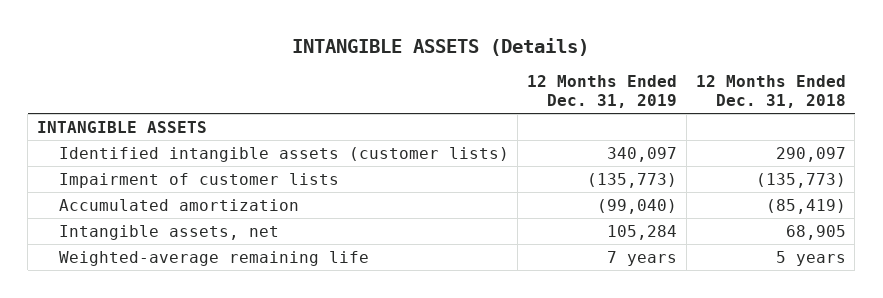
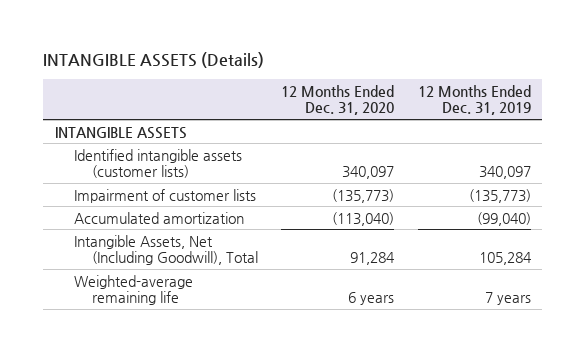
- | 12 Months Ended Dec. 31, 2019 | 12 Months Ended Dec. 31, 2018
+ | 12 Months Ended Dec. 31, 2020 | 12 Months Ended Dec. 31, 2019
- Intangible assets, net | 105,284 | 68,905
+ Intangible Assets, Net (Including Goodwill), Total | 91,284 | 105,284

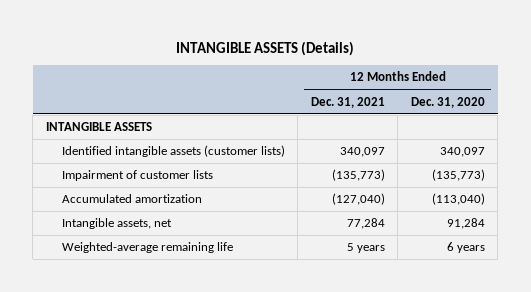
- | 12 Months Ended Dec. 31, 2020 | 12 Months Ended Dec. 31, 2019
+ | 12 Months Ended Dec. 31, 2021 | 12 Months Ended Dec. 31, 2020
- Intangible Assets, Net (Including Goodwill), Total | 91,284 | 105,284
+ Intangible assets, net | 77,284 | 91,284

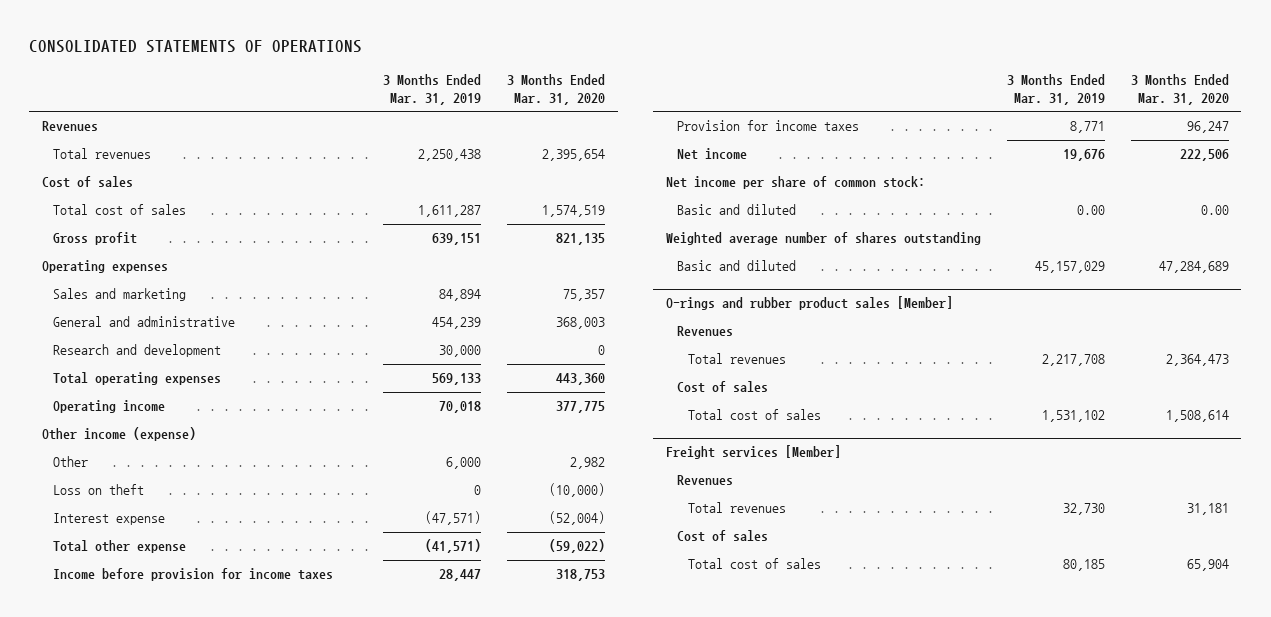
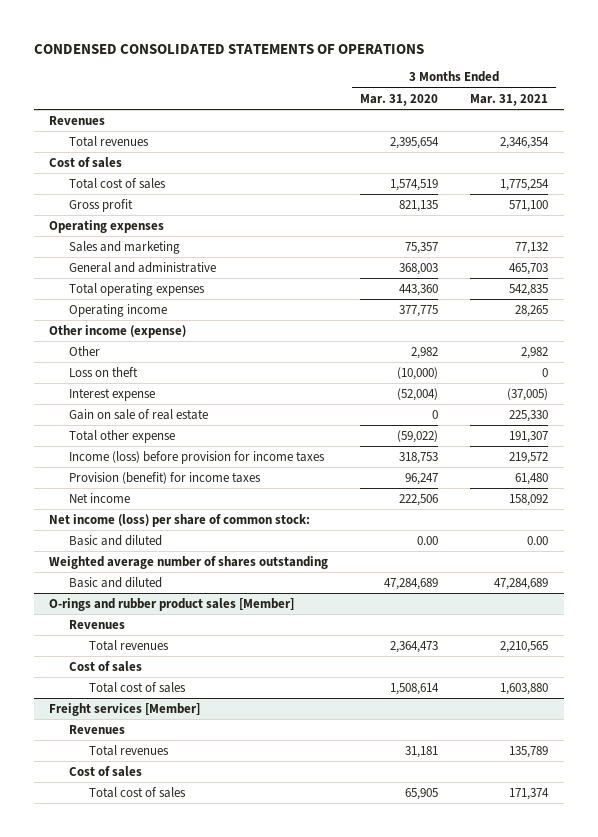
- CONSOLIDATED STATEMENTS OF OPERATIONS
+ CONDENSED CONSOLIDATED STATEMENTS OF OPERATIONS
- | 3 Months Ended Mar. 31, 2019 | 3 Months Ended Mar. 31, 2020
+ | 3 Months Ended Mar. 31, 2020 | 3 Months Ended Mar. 31, 2021
- Research and development | 30,000 | 0
+ Gain on sale of real estate | 0 | 225,330
- Income before provision for income taxes | 28,447 | 318,753
- Provision for income taxes | 8,771 | 96,247
+ Income (loss) before provision for income taxes | 318,753 | 219,572
+ Provision (benefit) for income taxes | 96,247 | 61,480
- Net income per share of common stock:
+ Net income (loss) per share of common stock:
@ Freight services [Member]
- Total cost of sales | 80,185 | 65,904
+ Total cost of sales | 65,905 | 171,374

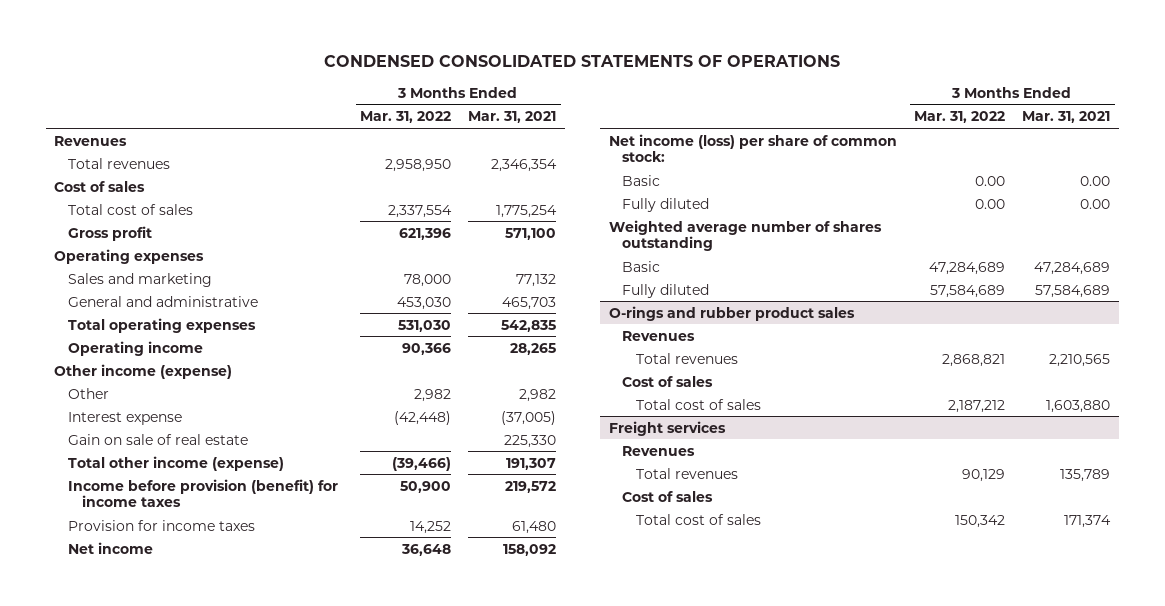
- | 3 Months Ended Mar. 31, 2020 | 3 Months Ended Mar. 31, 2021
+ | 3 Months Ended Mar. 31, 2022 | 3 Months Ended Mar. 31, 2021
- Loss on theft | (10,000) | 0
- Total other expense | (59,022) | 191,307
- Income (loss) before provision for income taxes | 318,753 | 219,572
- Provision (benefit) for income taxes | 96,247 | 61,480
+ Total other income (expense) | (39,466) | 191,307
+ Income before provision (benefit) for income taxes | 50,900 | 219,572
+ Provision for income taxes | 14,252 | 61,480
- Basic and diluted | 0.00 | 0.00
+ Basic | 0.00 | 0.00
+ Fully diluted | 0.00 | 0.00
- Basic and diluted | 47,284,689 | 47,284,689
- O-rings and rubber product sales [Member]
+ Basic | 47,284,689 | 47,284,689
+ Fully diluted | 57,584,689 | 57,584,689
+ O-rings and rubber product sales
- Freight services [Member]
+ Freight services

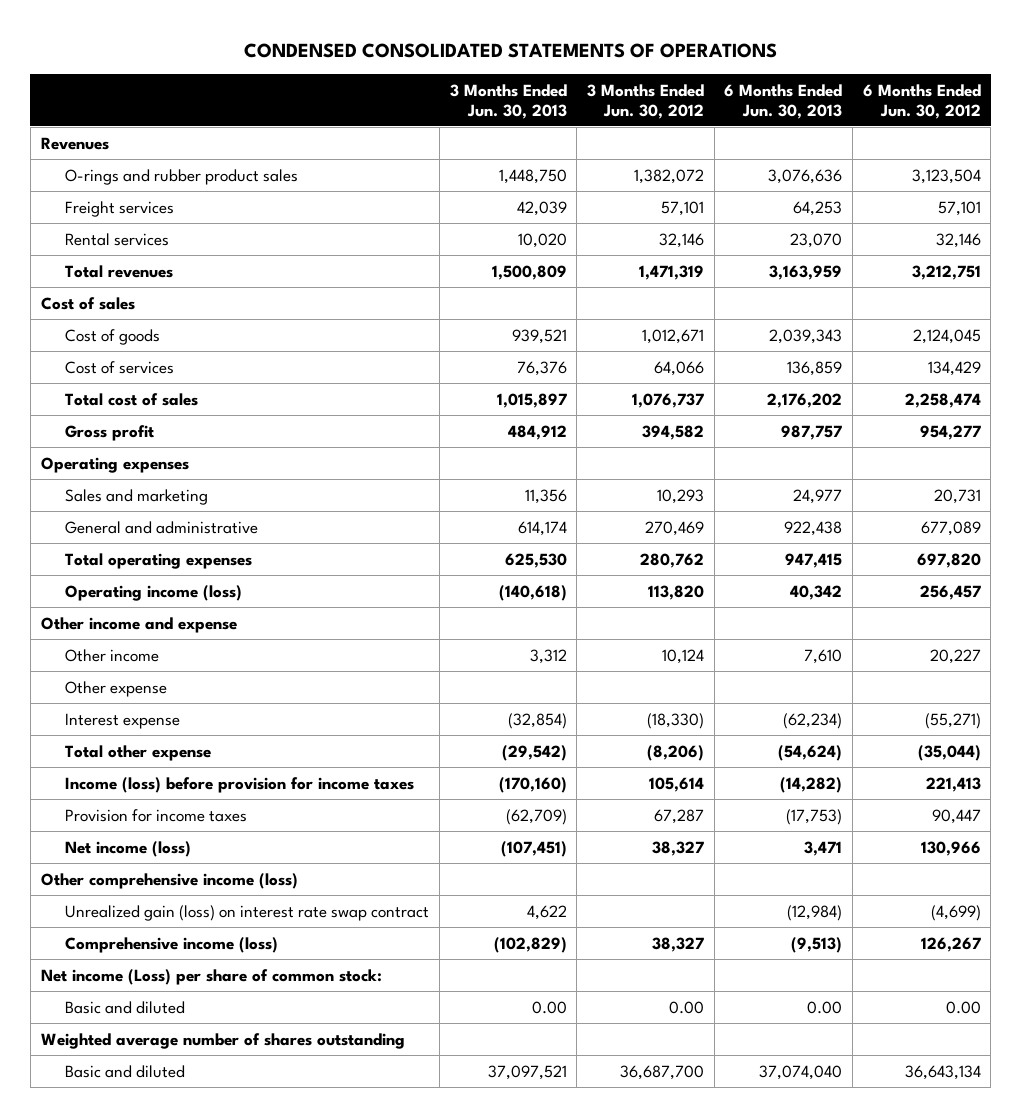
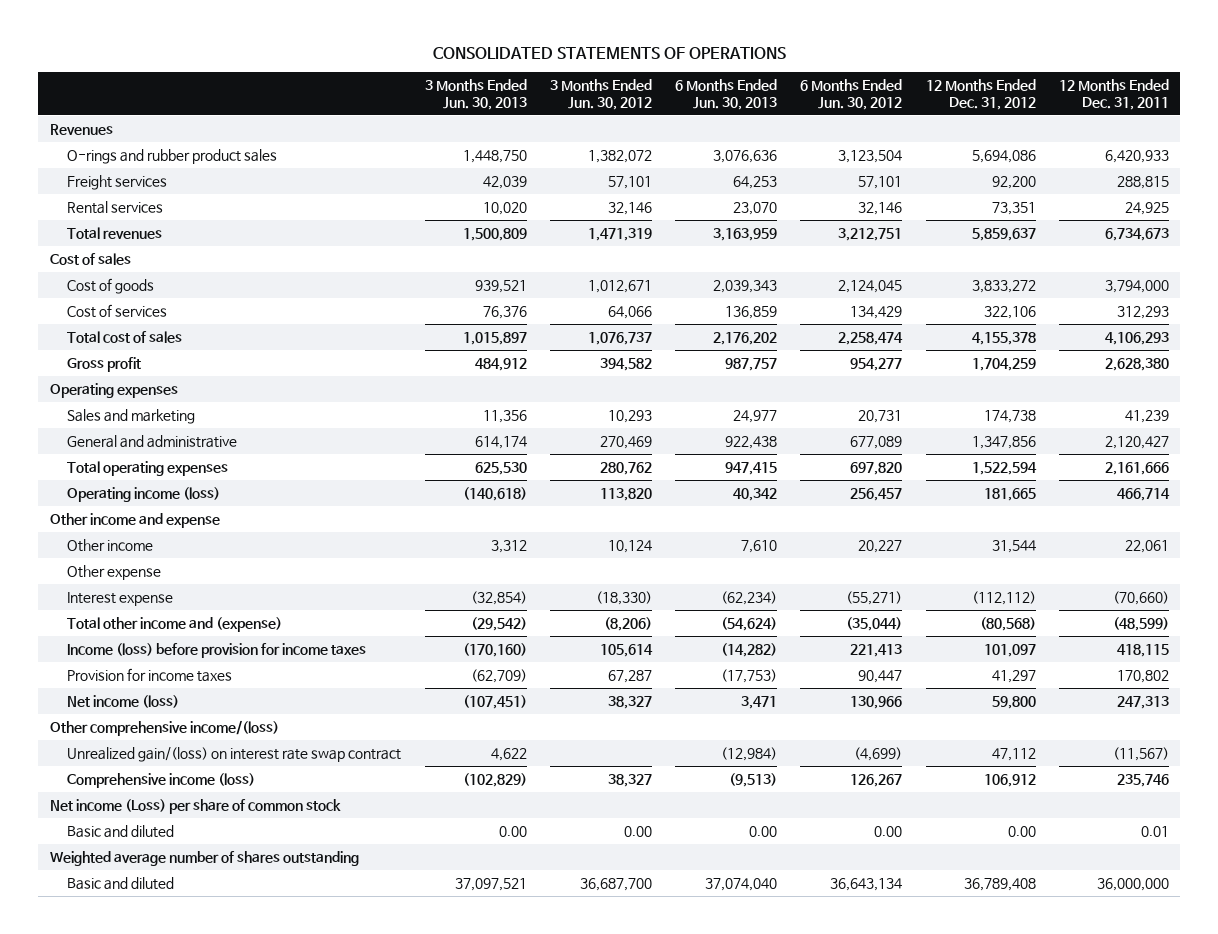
- CONDENSED CONSOLIDATED STATEMENTS OF OPERATIONS
+ CONSOLIDATED STATEMENTS OF OPERATIONS
- | 3 Months Ended Jun. 30, 2013 | 3 Months Ended Jun. 30, 2012 | 6 Months Ended Jun. 30, 2013 | 6 Months Ended Jun. 30, 2012
+ | 3 Months Ended Jun. 30, 2013 | 3 Months Ended Jun. 30, 2012 | 6 Months Ended Jun. 30, 2013 | 6 Months Ended Jun. 30, 2012 | 12 Months Ended Dec. 31, 2012 | 12 Months Ended Dec. 31, 2011
- Total other expense | (29,542) | (8,206) | (54,624) | (35,044)
+ Total other income and (expense) | (29,542) | (8,206) | (54,624) | (35,044) | (80,568) | (48,599)
- Other comprehensive income (loss)
- Unrealized gain (loss) on interest rate swap contract | 4,622 | | (12,984) | (4,699)
+ Other comprehensive income/(loss)
+ Unrealized gain/(loss) on interest rate swap contract | 4,622 | | (12,984) | (4,699) | 47,112 | (11,567)
- Net income (Loss) per share of common stock:
+ Net income (Loss) per share of common stock

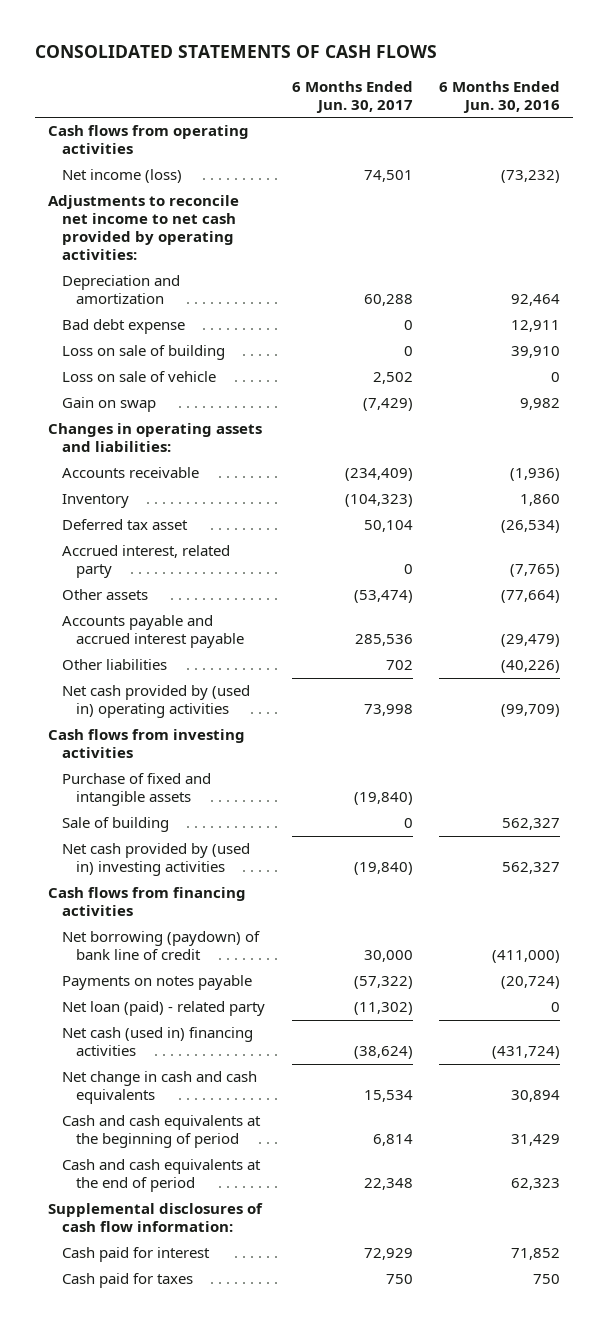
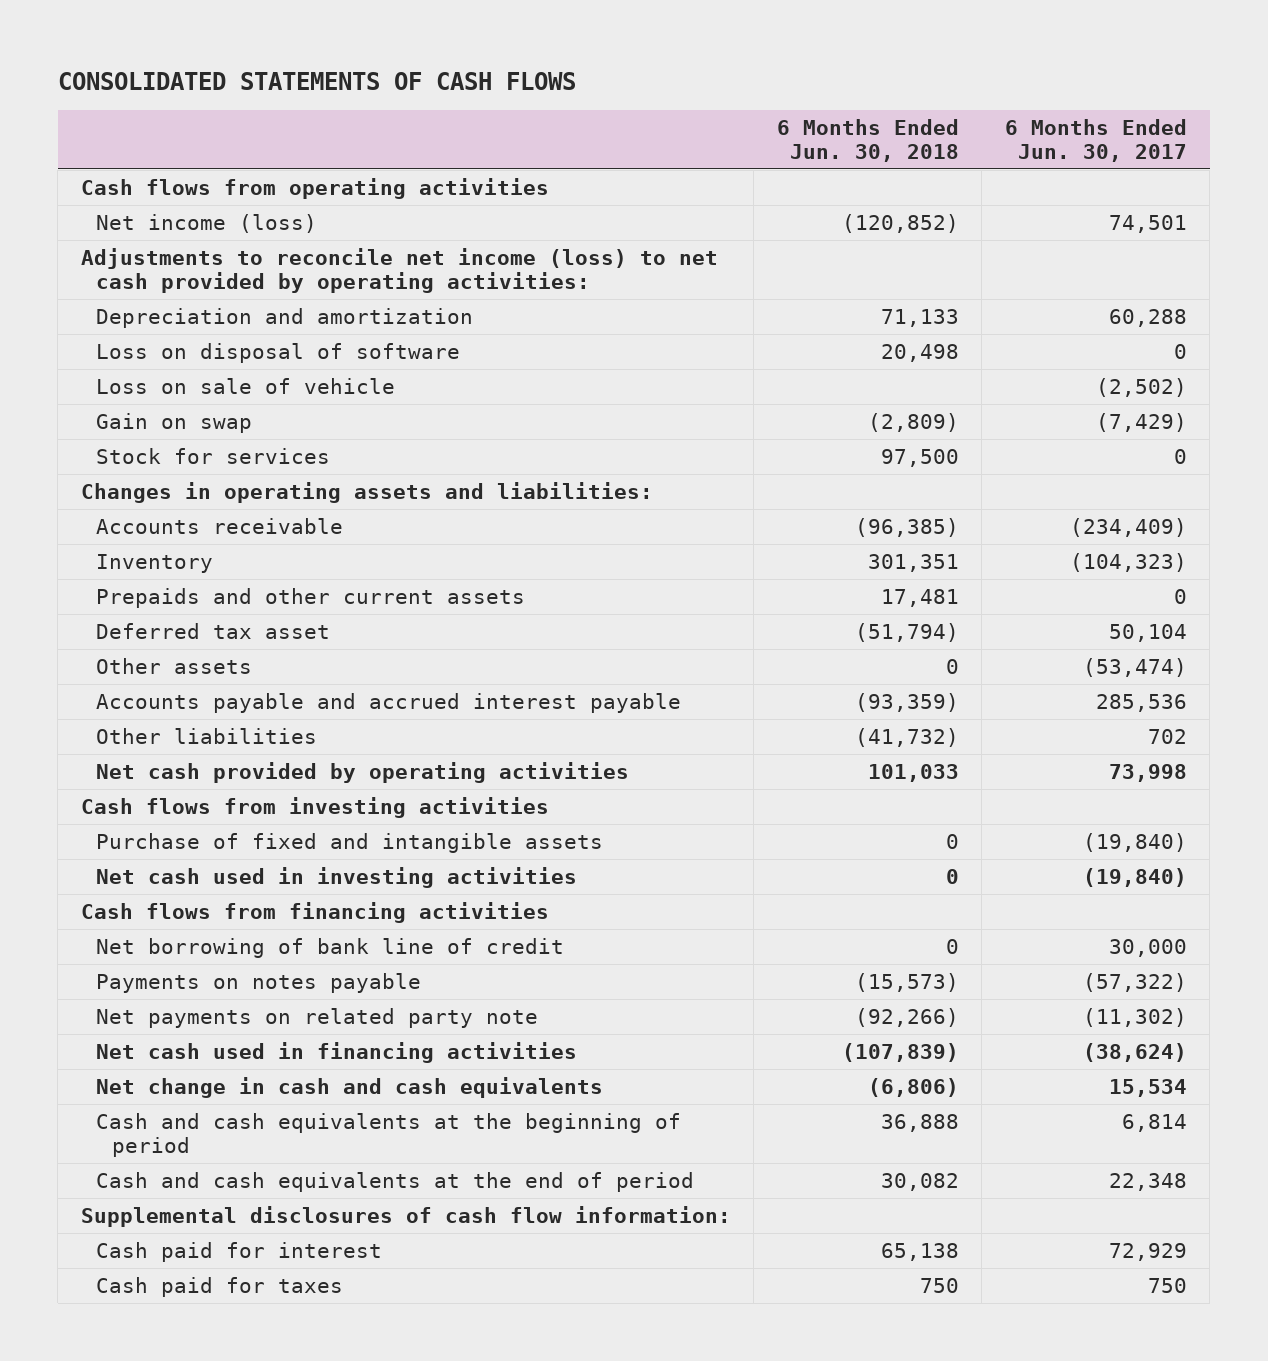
- | 6 Months Ended Jun. 30, 2017 | 6 Months Ended Jun. 30, 2016
+ | 6 Months Ended Jun. 30, 2018 | 6 Months Ended Jun. 30, 2017
- Adjustments to reconcile net income to net cash provided by operating activities:
+ Adjustments to reconcile net income (loss) to net cash provided by operating activities:
- Bad debt expense | 0 | 12,911
- Loss on sale of building | 0 | 39,910
- Loss on sale of vehicle | 2,502 | 0
+ Loss on disposal of software | 20,498 | 0
+ Loss on sale of vehicle | | (2,502)
+ Stock for services | 97,500 | 0
+ Prepaids and other current assets | 17,481 | 0
- Accrued interest, related party | 0 | (7,765)
- Net cash provided by (used in) operating activities | 73,998 | (99,709)
+ Net cash provided by operating activities | 101,033 | 73,998
- Sale of building | 0 | 562,327
- Net cash provided by (used in) investing activities | (19,840) | 562,327
+ Net cash used in investing activities | 0 | (19,840)
- Net borrowing (paydown) of bank line of credit | 30,000 | (411,000)
+ Net borrowing of bank line of credit | 0 | 30,000
- Net loan (paid) - related party | (11,302) | 0
- Net cash (used in) financing activities | (38,624) | (431,724)
+ Net payments on related party note | (92,266) | (11,302)
+ Net cash used in financing activities | (107,839) | (38,624)

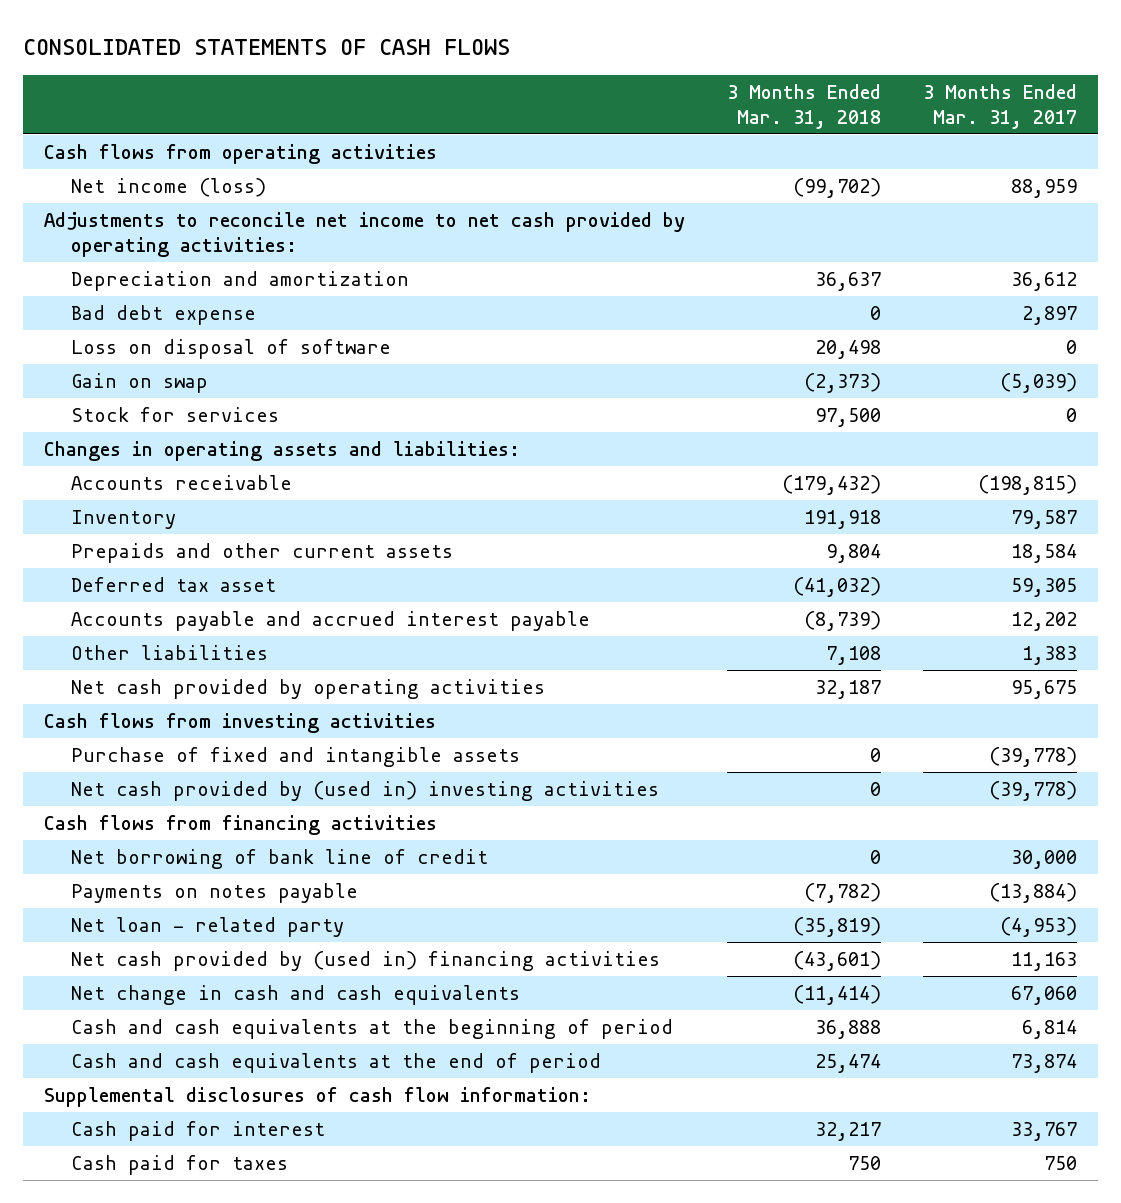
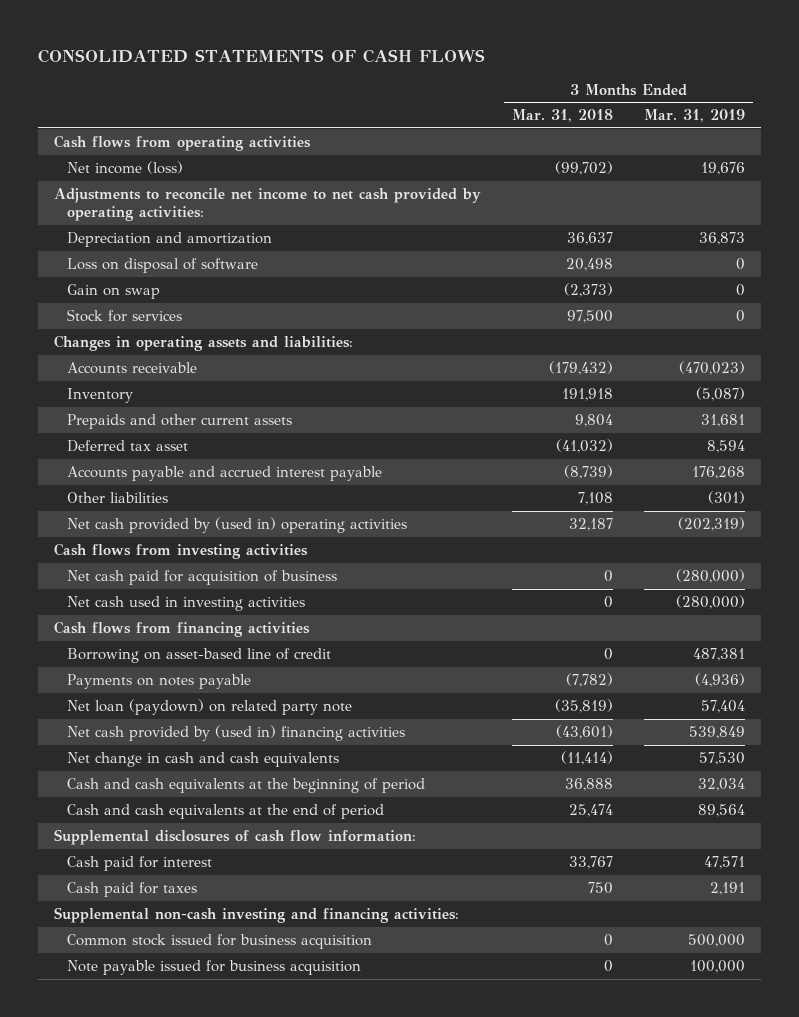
- | 3 Months Ended Mar. 31, 2018 | 3 Months Ended Mar. 31, 2017
+ | 3 Months Ended Mar. 31, 2018 | 3 Months Ended Mar. 31, 2019
- Bad debt expense | 0 | 2,897
- Net cash provided by operating activities | 32,187 | 95,675
+ Net cash provided by (used in) operating activities | 32,187 | (202,319)
- Purchase of fixed and intangible assets | 0 | (39,778)
- Net cash provided by (used in) investing activities | 0 | (39,778)
+ Net cash paid for acquisition of business | 0 | (280,000)
+ Net cash used in investing activities | 0 | (280,000)
- Net borrowing of bank line of credit | 0 | 30,000
+ Borrowing on asset-based line of credit | 0 | 487,381
- Net loan - related party | (35,819) | (4,953)
+ Net loan (paydown) on related party note | (35,819) | 57,404
- Cash paid for interest | 32,217 | 33,767
+ Cash paid for interest | 33,767 | 47,571
+ Supplemental non-cash investing and financing activities:
+ Common stock issued for business acquisition | 0 | 500,000
+ Note payable issued for business acquisition | 0 | 100,000

